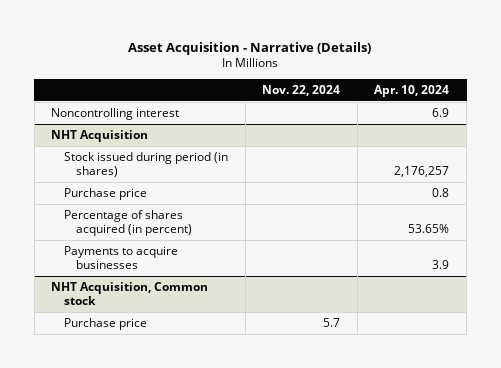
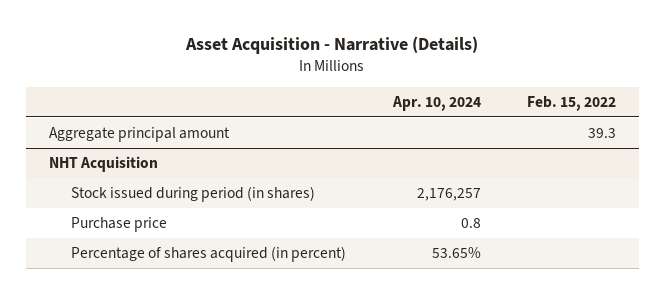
- | Nov. 22, 2024 | Apr. 10, 2024
+ | Apr. 10, 2024 | Feb. 15, 2022
- Noncontrolling interest | | 6.9
+ Aggregate principal amount | | 39.3
@ NHT Acquisition
- Payments to acquire businesses | | 3.9
- NHT Acquisition, Common stock
- Purchase price | 5.7 |

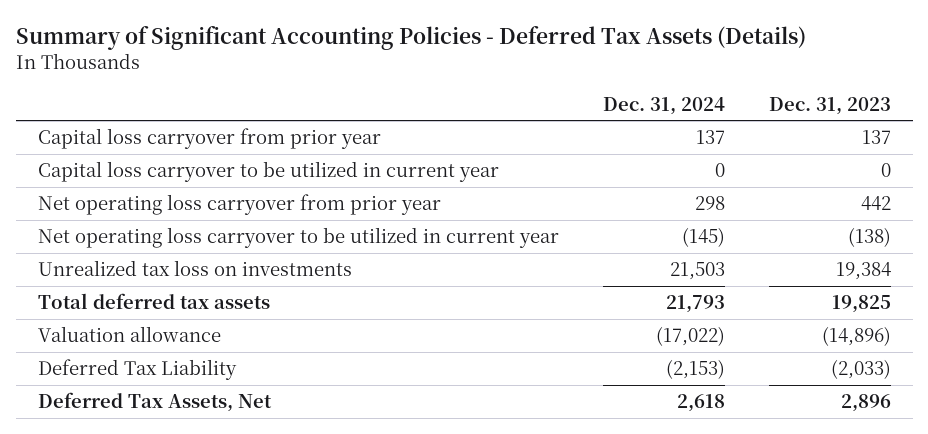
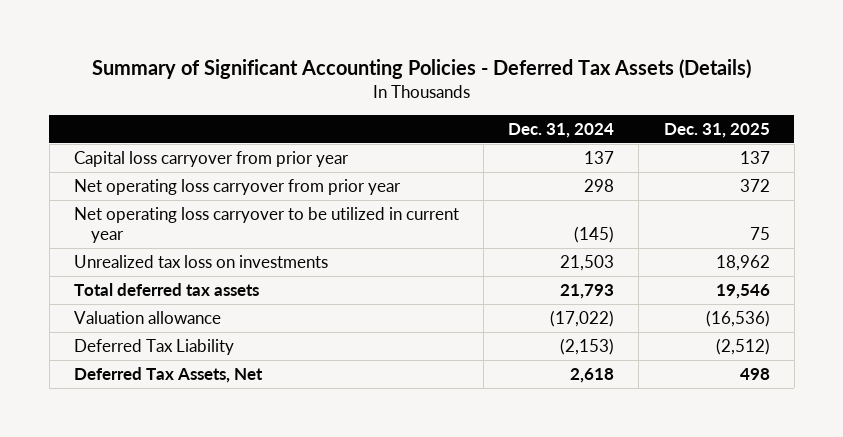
- | Dec. 31, 2024 | Dec. 31, 2023
+ | Dec. 31, 2024 | Dec. 31, 2025
- Capital loss carryover to be utilized in current year | 0 | 0

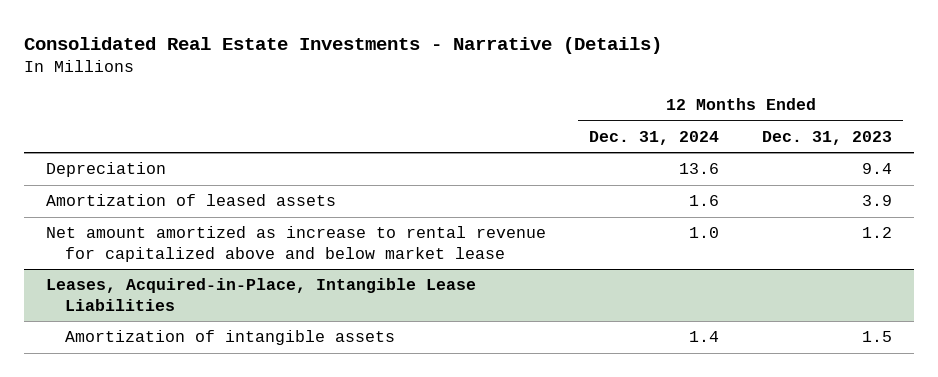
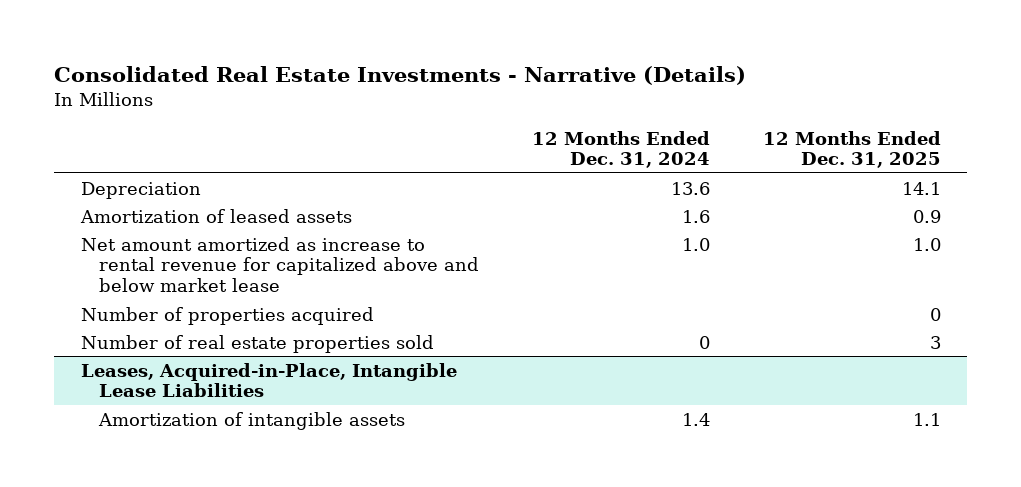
- | 12 Months Ended Dec. 31, 2024 | 12 Months Ended Dec. 31, 2023
+ | 12 Months Ended Dec. 31, 2024 | 12 Months Ended Dec. 31, 2025
+ Number of properties acquired | | 0
+ Number of real estate properties sold | 0 | 3

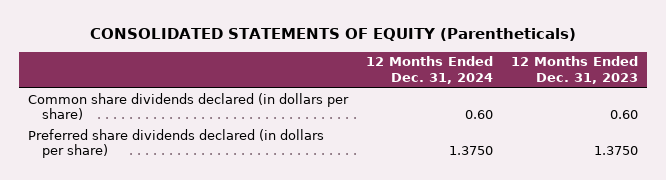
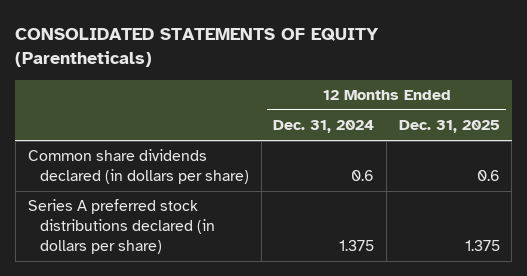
- | 12 Months Ended Dec. 31, 2024 | 12 Months Ended Dec. 31, 2023
+ | 12 Months Ended Dec. 31, 2024 | 12 Months Ended Dec. 31, 2025
- Common share dividends declared (in dollars per share) | 0.60 | 0.60
- Preferred share dividends declared (in dollars per share) | 1.3750 | 1.3750
+ Common share dividends declared (in dollars per share) | 0.6 | 0.6
+ Series A preferred stock distributions declared (in dollars per share) | 1.375 | 1.375

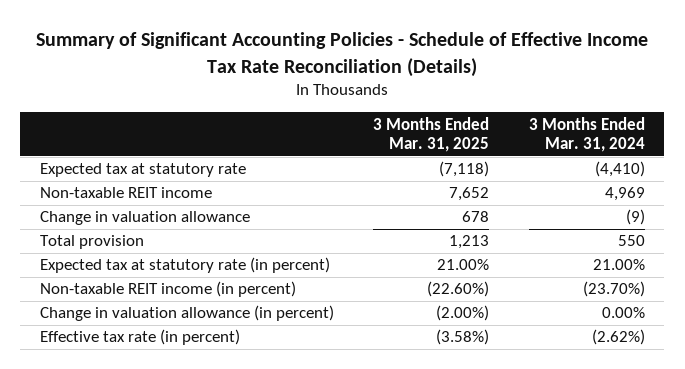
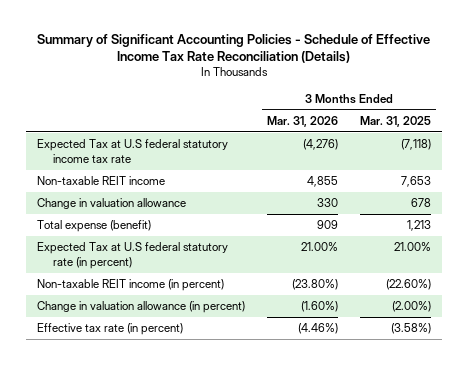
- | 3 Months Ended Mar. 31, 2025 | 3 Months Ended Mar. 31, 2024
+ | 3 Months Ended Mar. 31, 2026 | 3 Months Ended Mar. 31, 2025
- Expected tax at statutory rate | (7,118) | (4,410)
- Non-taxable REIT income | 7,652 | 4,969
+ Expected Tax at U.S federal statutory income tax rate | (4,276) | (7,118)
+ Non-taxable REIT income | 4,855 | 7,653
- Total provision | 1,213 | 550
- Expected tax at statutory rate (in percent) | 21.00% | 21.00%
+ Total expense (benefit) | 909 | 1,213
+ Expected Tax at U.S federal statutory rate (in percent) | 21.00% | 21.00%

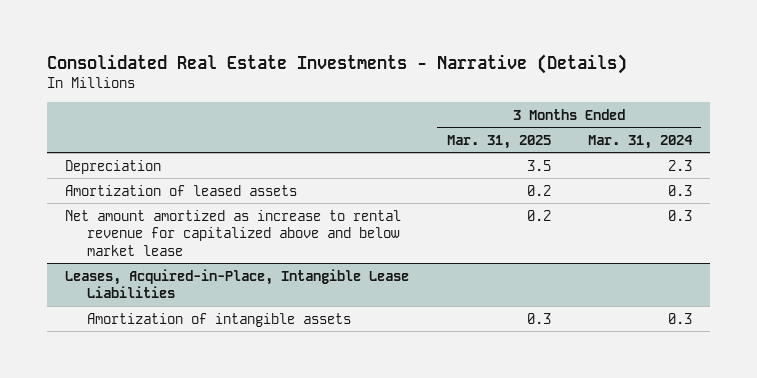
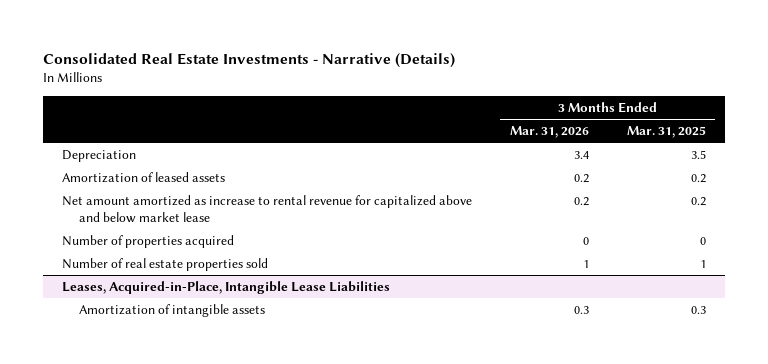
- | 3 Months Ended Mar. 31, 2025 | 3 Months Ended Mar. 31, 2024
+ | 3 Months Ended Mar. 31, 2026 | 3 Months Ended Mar. 31, 2025
+ Number of properties acquired | 0 | 0
+ Number of real estate properties sold | 1 | 1

